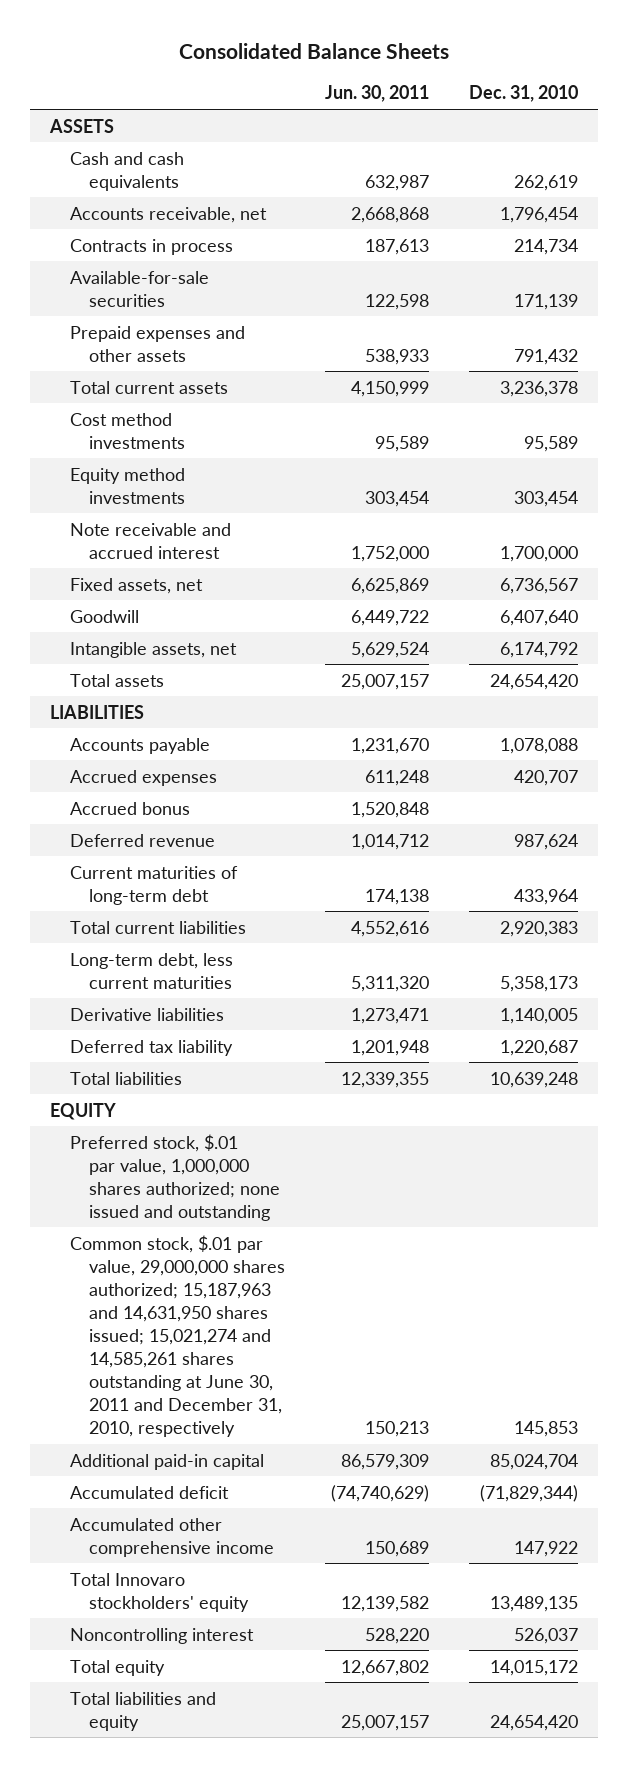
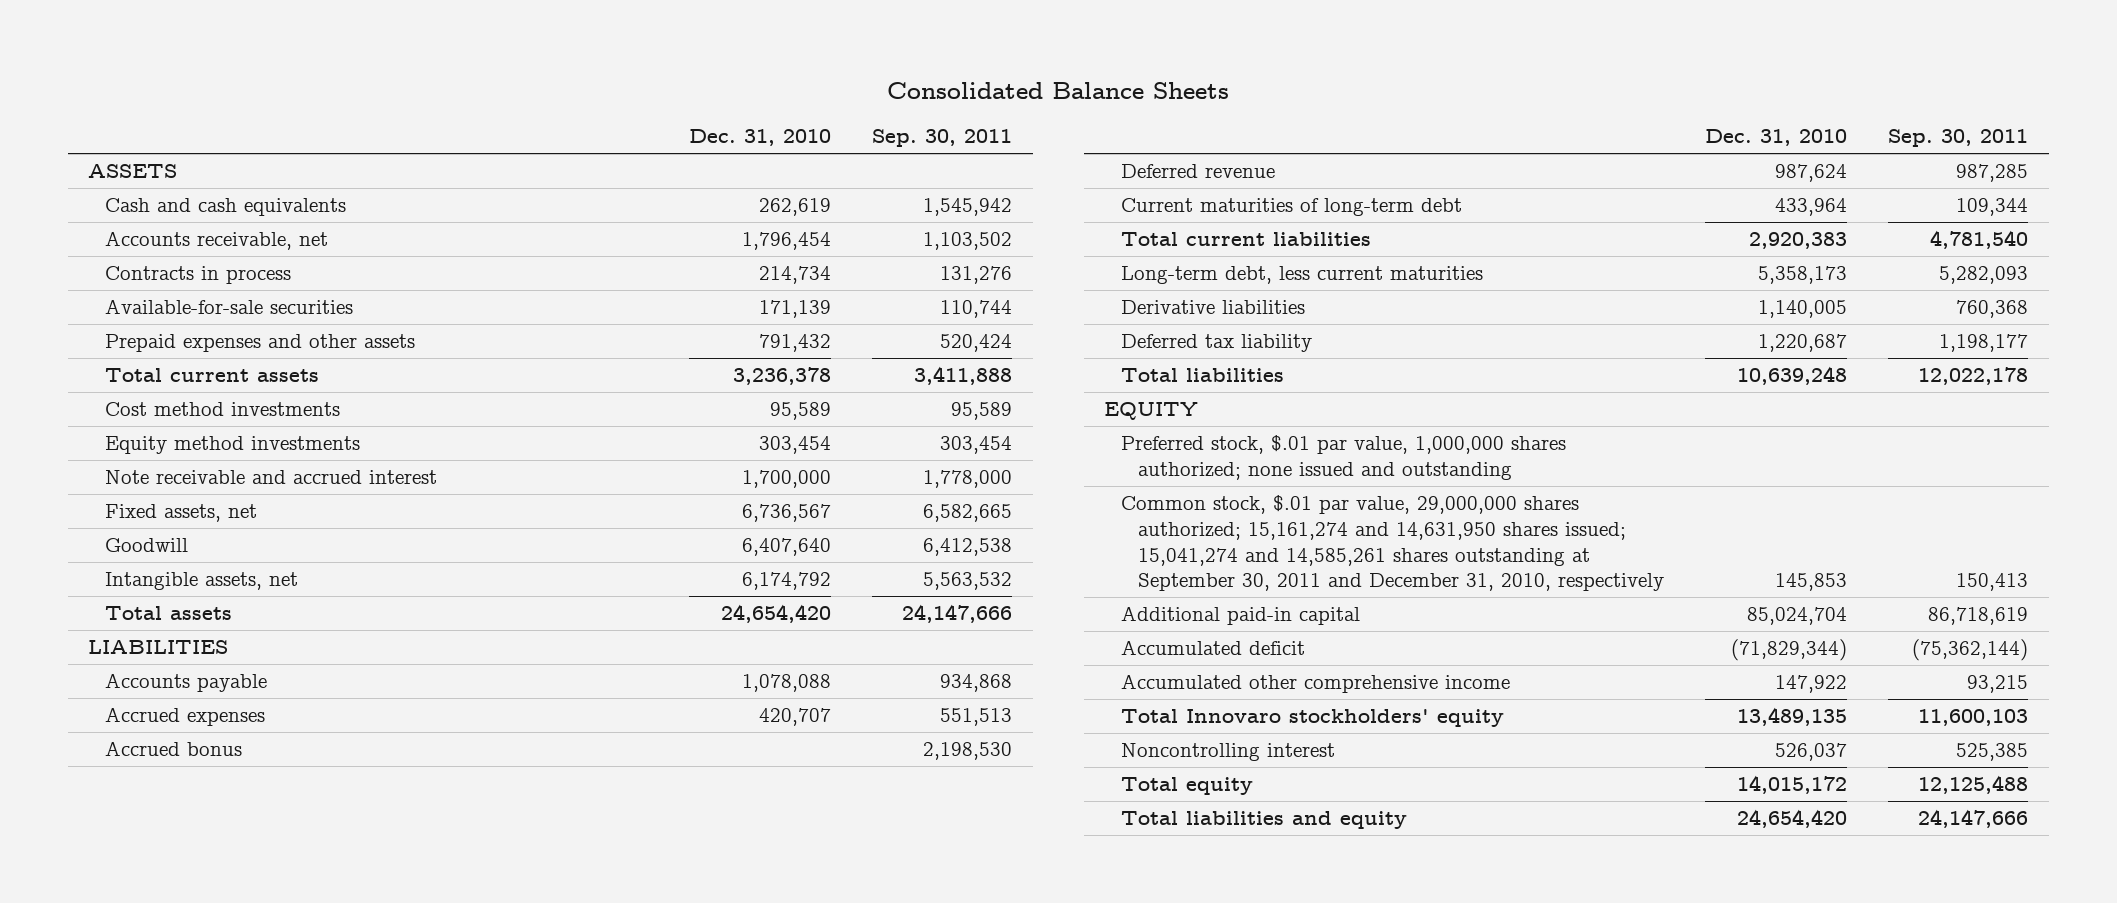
- | Jun. 30, 2011 | Dec. 31, 2010
+ | Dec. 31, 2010 | Sep. 30, 2011
- Common stock, $.01 par value, 29,000,000 shares authorized; 15,187,963 and 14,631,950 shares issued; 15,021,274 and 14,585,261 shares outstanding at June 30, 2011 and December 31, 2010, respectively | 150,213 | 145,853
+ Common stock, $.01 par value, 29,000,000 shares authorized; 15,161,274 and 14,631,950 shares issued; 15,041,274 and 14,585,261 shares outstanding at September 30, 2011 and December 31, 2010, respectively | 145,853 | 150,413

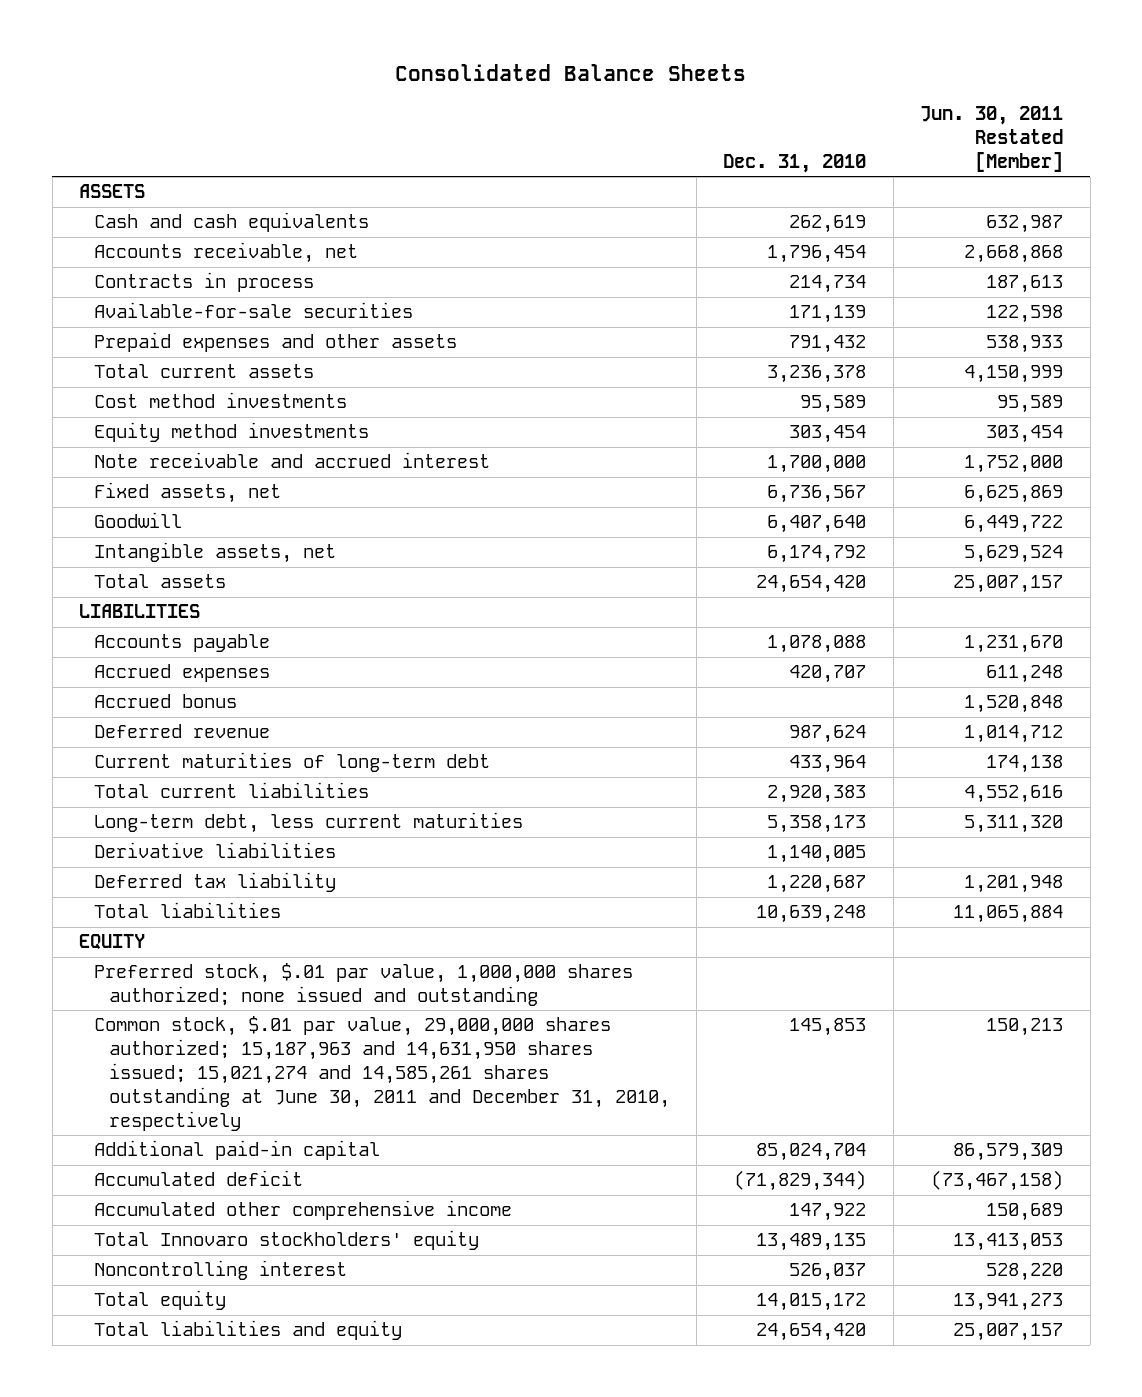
- | Dec. 31, 2010 | Sep. 30, 2011
+ | Dec. 31, 2010 | Jun. 30, 2011 Restated [Member]
- Common stock, $.01 par value, 29,000,000 shares authorized; 15,161,274 and 14,631,950 shares issued; 15,041,274 and 14,585,261 shares outstanding at September 30, 2011 and December 31, 2010, respectively | 145,853 | 150,413
+ Common stock, $.01 par value, 29,000,000 shares authorized; 15,187,963 and 14,631,950 shares issued; 15,021,274 and 14,585,261 shares outstanding at June 30, 2011 and December 31, 2010, respectively | 145,853 | 150,213

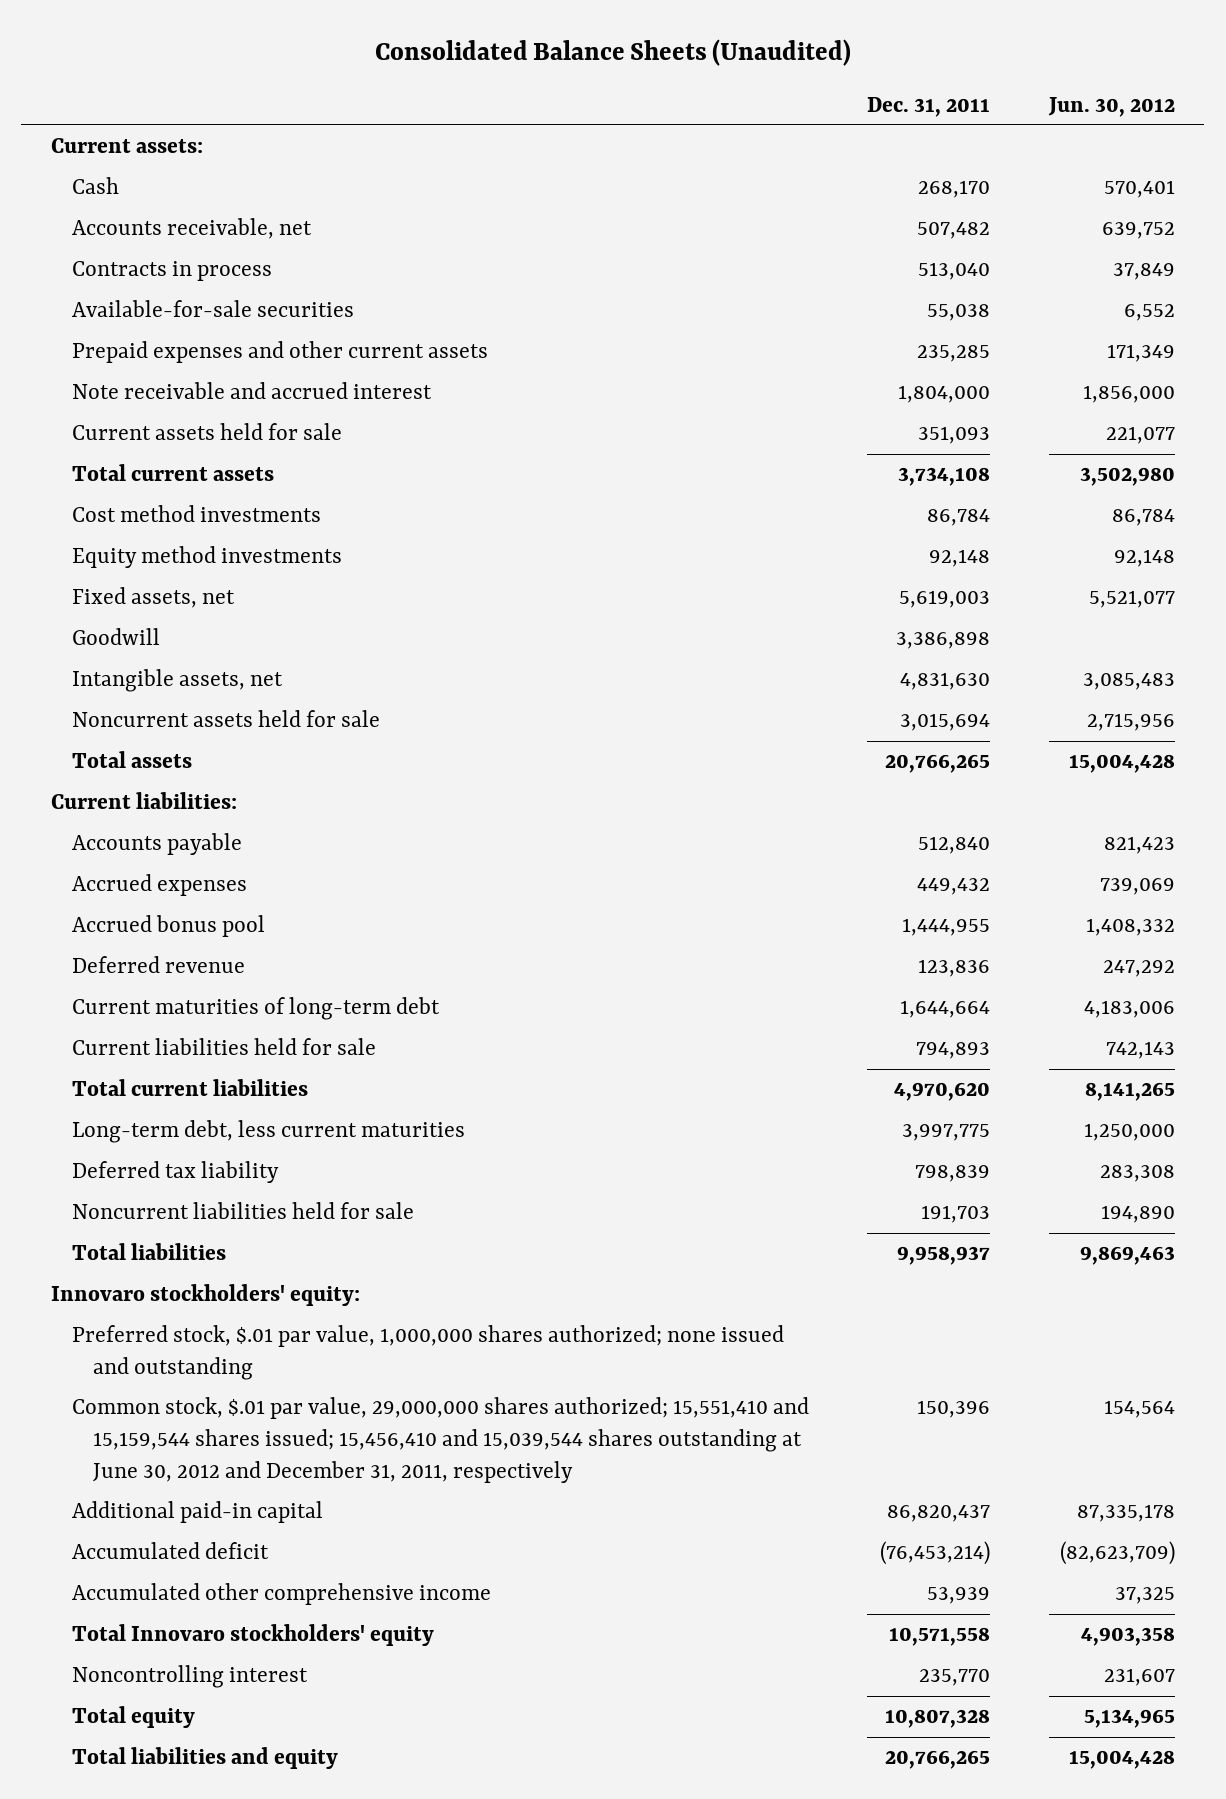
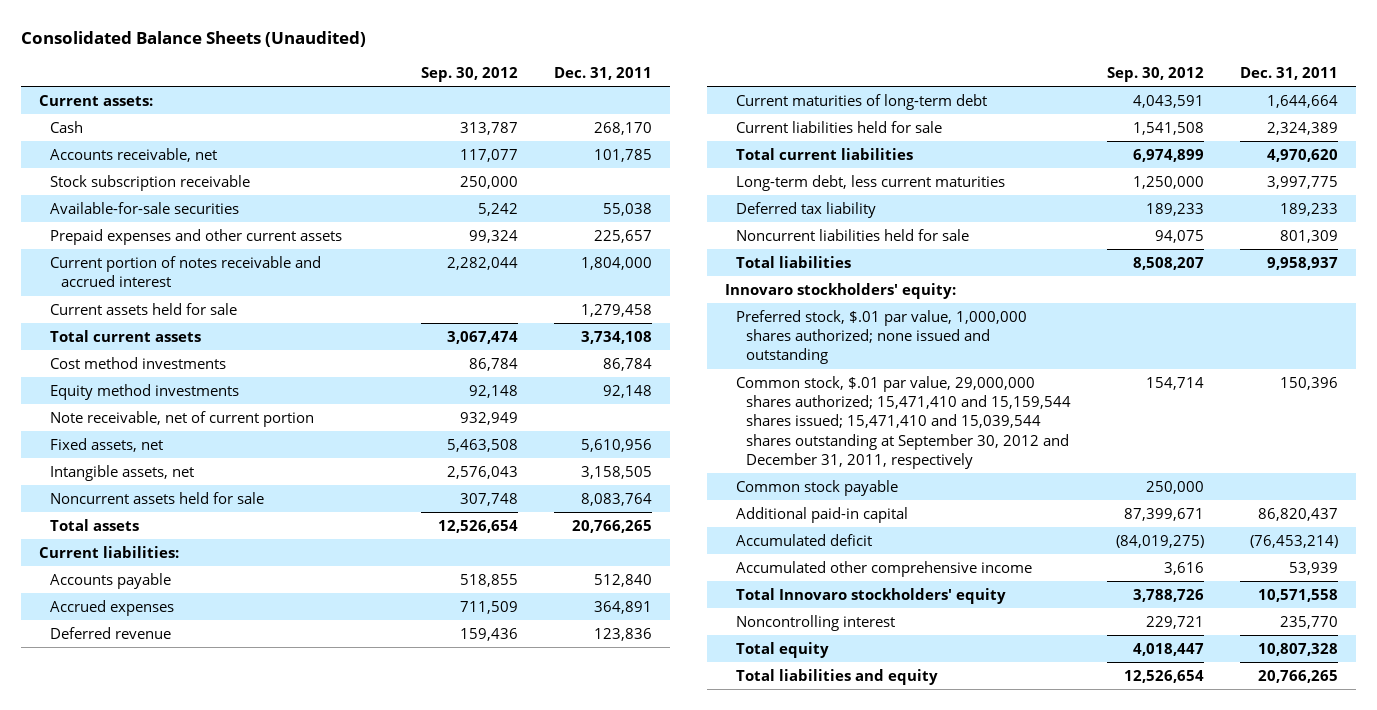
- | Dec. 31, 2011 | Jun. 30, 2012
+ | Sep. 30, 2012 | Dec. 31, 2011
- Accounts receivable, net | 507,482 | 639,752
- Contracts in process | 513,040 | 37,849
+ Accounts receivable, net | 117,077 | 101,785
+ Stock subscription receivable | 250,000 |
- Prepaid expenses and other current assets | 235,285 | 171,349
- Note receivable and accrued interest | 1,804,000 | 1,856,000
- Current assets held for sale | 351,093 | 221,077
+ Prepaid expenses and other current assets | 99,324 | 225,657
+ Current portion of notes receivable and accrued interest | 2,282,044 | 1,804,000
+ Current assets held for sale | | 1,279,458
- Fixed assets, net | 5,619,003 | 5,521,077
- Goodwill | 3,386,898 |
- Intangible assets, net | 4,831,630 | 3,085,483
- Noncurrent assets held for sale | 3,015,694 | 2,715,956
+ Note receivable, net of current portion | 932,949 |
+ Fixed assets, net | 5,463,508 | 5,610,956
+ Intangible assets, net | 2,576,043 | 3,158,505
+ Noncurrent assets held for sale | 307,748 | 8,083,764
- Accrued expenses | 449,432 | 739,069
- Accrued bonus pool | 1,444,955 | 1,408,332
+ Accrued expenses | 711,509 | 364,891
- Current liabilities held for sale | 794,893 | 742,143
+ Current liabilities held for sale | 1,541,508 | 2,324,389
- Deferred tax liability | 798,839 | 283,308
- Noncurrent liabilities held for sale | 191,703 | 194,890
+ Deferred tax liability | 189,233 | 189,233
+ Noncurrent liabilities held for sale | 94,075 | 801,309
- Common stock, $.01 par value, 29,000,000 shares authorized; 15,551,410 and 15,159,544 shares issued; 15,456,410 and 15,039,544 shares outstanding at June 30, 2012 and December 31, 2011, respectively | 150,396 | 154,564
+ Common stock, $.01 par value, 29,000,000 shares authorized; 15,471,410 and 15,159,544 shares issued; 15,471,410 and 15,039,544 shares outstanding at September 30, 2012 and December 31, 2011, respectively | 154,714 | 150,396
+ Common stock payable | 250,000 |

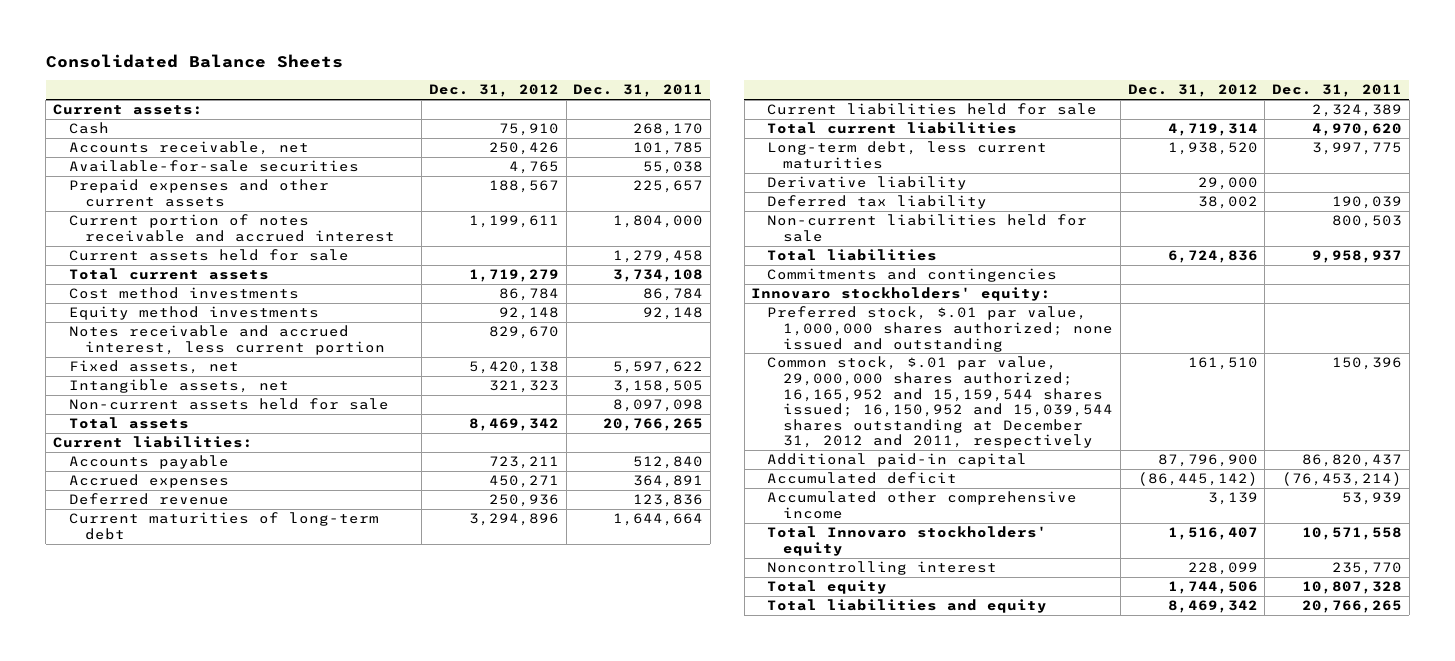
- Consolidated Balance Sheets (Unaudited)
+ Consolidated Balance Sheets
- | Sep. 30, 2012 | Dec. 31, 2011
+ | Dec. 31, 2012 | Dec. 31, 2011
- Stock subscription receivable | 250,000 |
- Note receivable, net of current portion | 932,949 |
- Fixed assets, net | 5,463,508 | 5,610,956
+ Notes receivable and accrued interest, less current portion | 829,670 |
+ Fixed assets, net | 5,420,138 | 5,597,622
- Noncurrent assets held for sale | 307,748 | 8,083,764
+ Non-current assets held for sale | | 8,097,098
- Deferred tax liability | 189,233 | 189,233
- Noncurrent liabilities held for sale | 94,075 | 801,309
+ Derivative liability | 29,000 |
+ Deferred tax liability | 38,002 | 190,039
+ Non-current liabilities held for sale | | 800,503
+ Commitments and contingencies
- Common stock, $.01 par value, 29,000,000 shares authorized; 15,471,410 and 15,159,544 shares issued; 15,471,410 and 15,039,544 shares outstanding at September 30, 2012 and December 31, 2011, respectively | 154,714 | 150,396
- Common stock payable | 250,000 |
+ Common stock, $.01 par value, 29,000,000 shares authorized; 16,165,952 and 15,159,544 shares issued; 16,150,952 and 15,039,544 shares outstanding at December 31, 2012 and 2011, respectively | 161,510 | 150,396

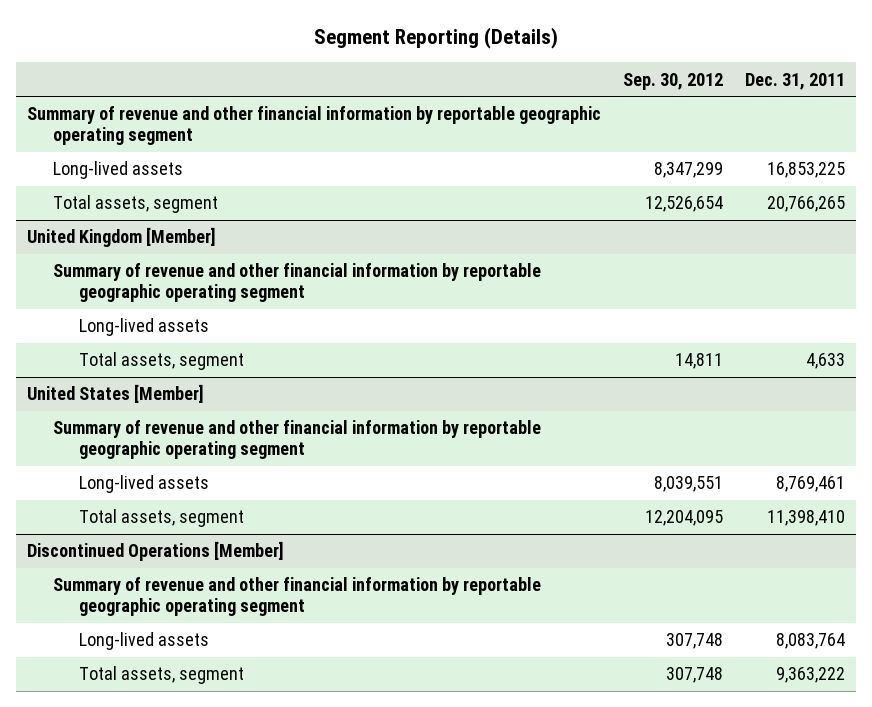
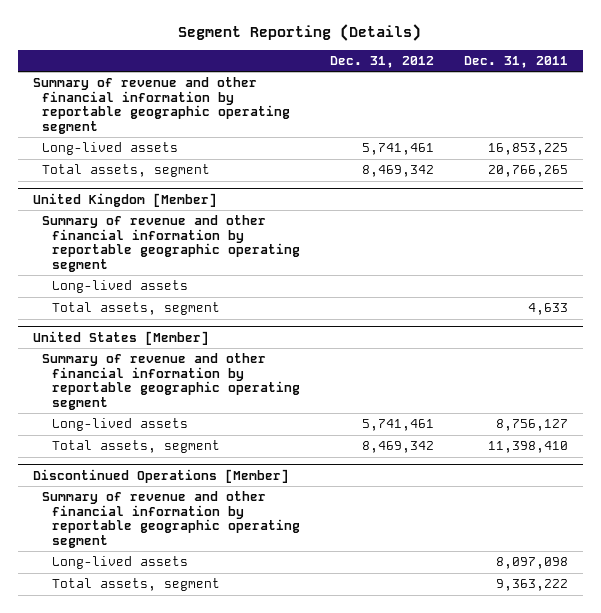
- | Sep. 30, 2012 | Dec. 31, 2011
+ | Dec. 31, 2012 | Dec. 31, 2011
@ United States [Member]
- Long-lived assets | 8,039,551 | 8,769,461
+ Long-lived assets | 5,741,461 | 8,756,127
@ Discontinued Operations [Member]
- Long-lived assets | 307,748 | 8,083,764
+ Long-lived assets | | 8,097,098

